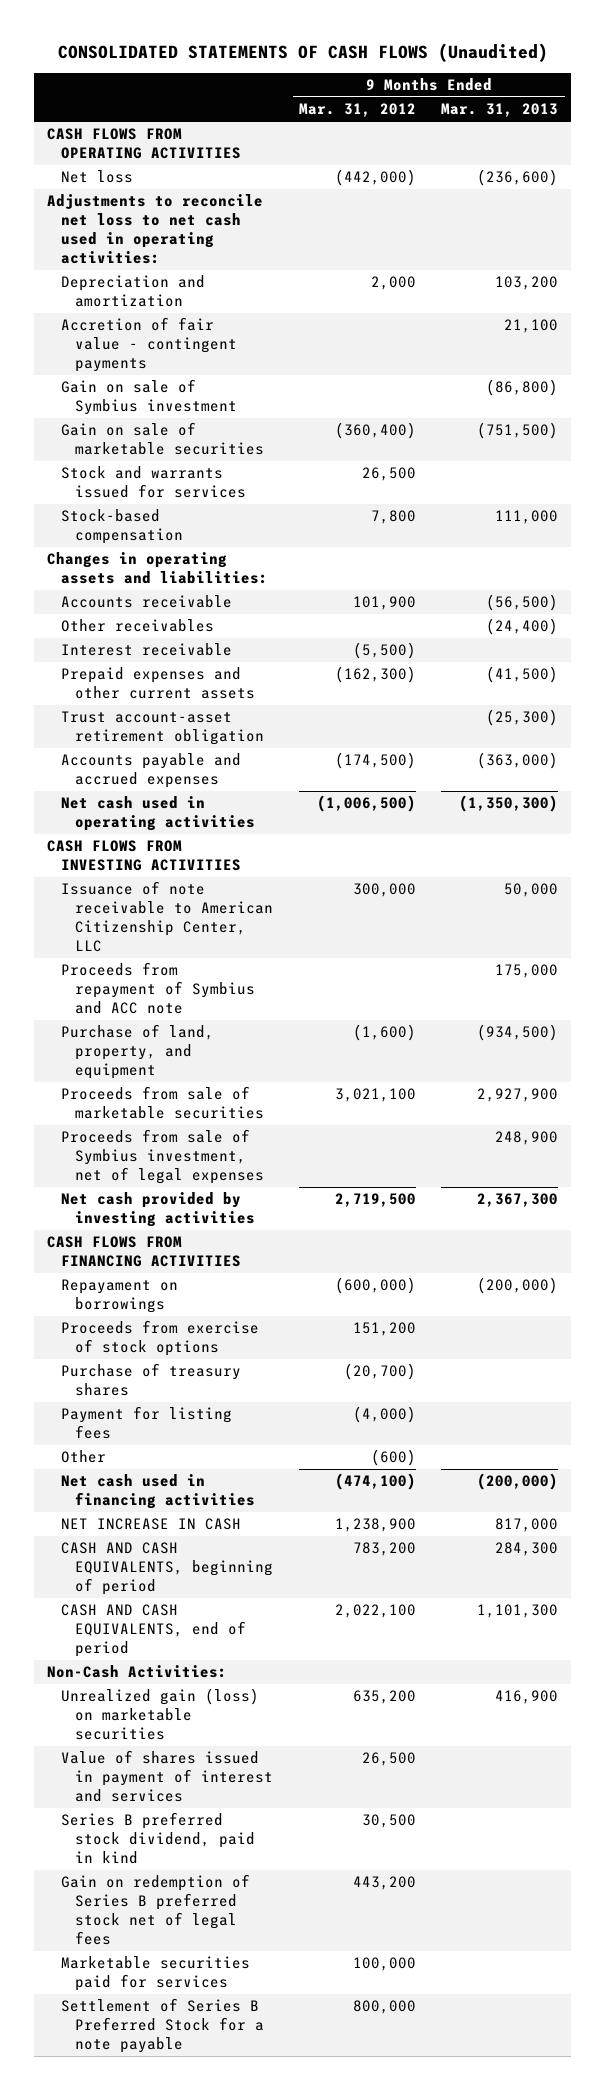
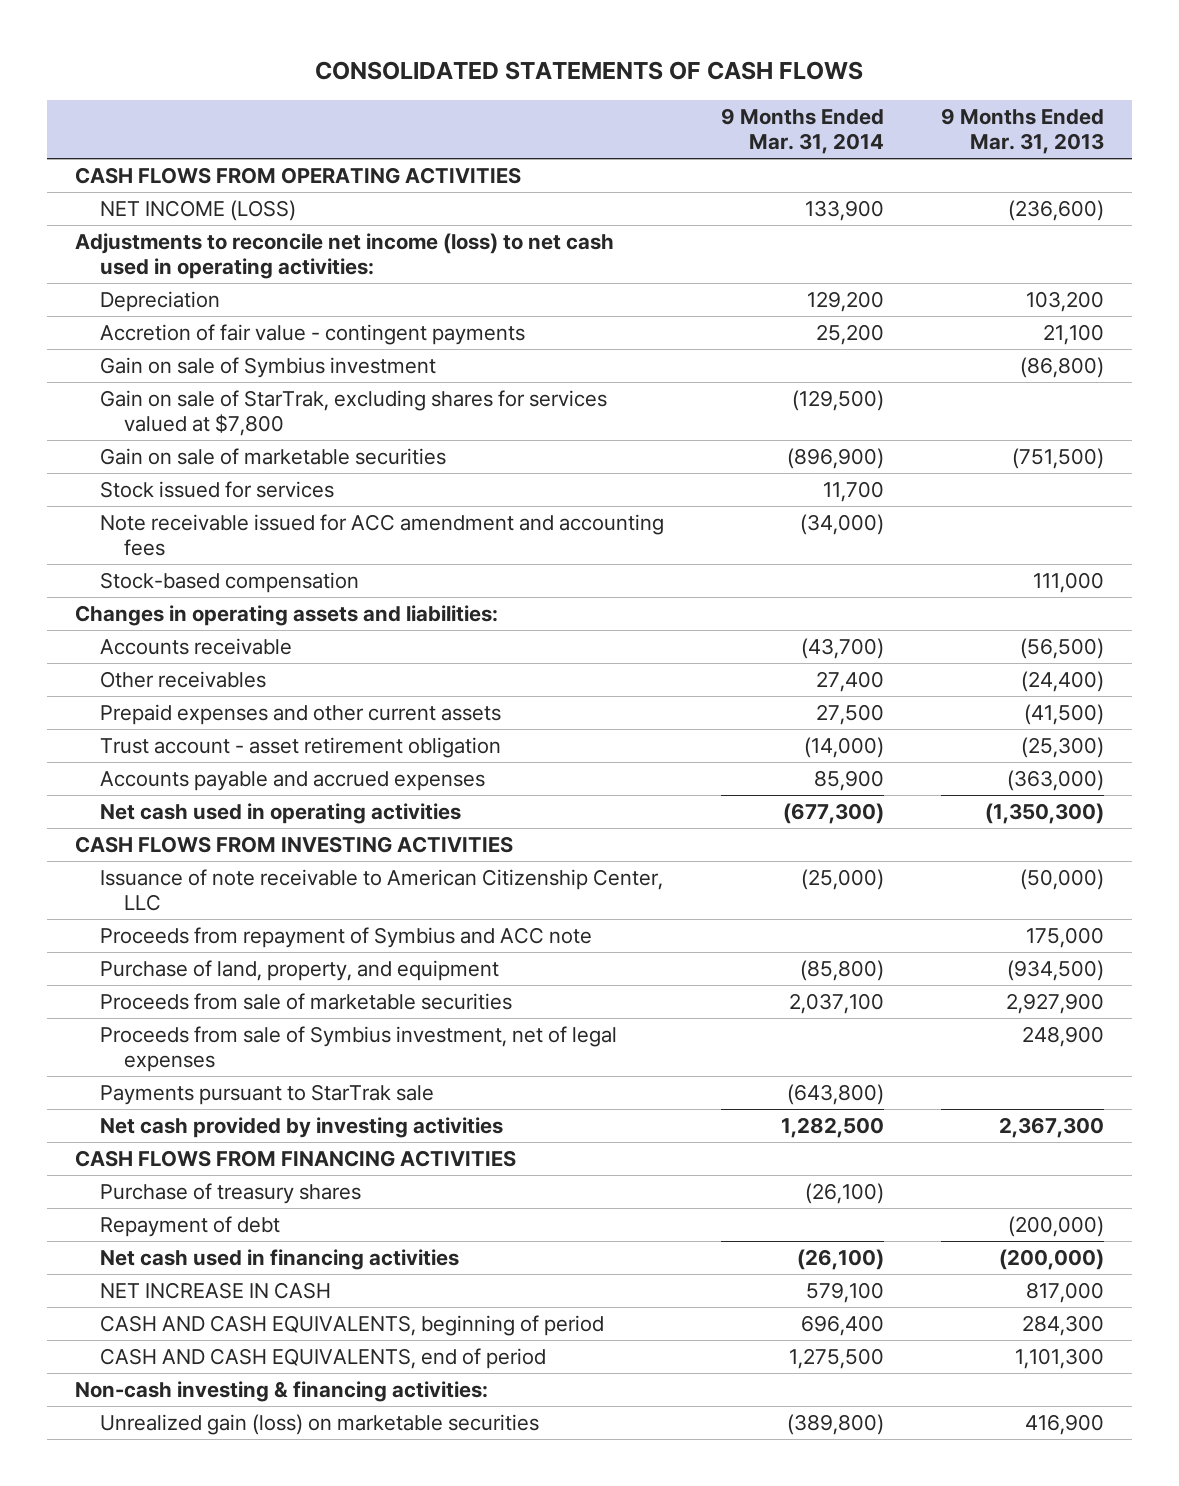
- CONSOLIDATED STATEMENTS OF CASH FLOWS (Unaudited)
+ CONSOLIDATED STATEMENTS OF CASH FLOWS
- | 9 Months Ended Mar. 31, 2012 | 9 Months Ended Mar. 31, 2013
+ | 9 Months Ended Mar. 31, 2014 | 9 Months Ended Mar. 31, 2013
- Net loss | (442,000) | (236,600)
- Adjustments to reconcile net loss to net cash used in operating activities:
- Depreciation and amortization | 2,000 | 103,200
+ NET INCOME (LOSS) | 133,900 | (236,600)
+ Adjustments to reconcile net income (loss) to net cash used in operating activities:
+ Depreciation | 129,200 | 103,200
+ Gain on sale of StarTrak, excluding shares for services valued at $7,800 | (129,500) |
- Stock and warrants issued for services | 26,500 |
+ Stock issued for services | 11,700 |
+ Note receivable issued for ACC amendment and accounting fees | (34,000) |
- Interest receivable | (5,500) |
- Trust account-asset retirement obligation | | (25,300)
+ Trust account - asset retirement obligation | (14,000) | (25,300)
- Issuance of note receivable to American Citizenship Center, LLC | 300,000 | 50,000
+ Issuance of note receivable to American Citizenship Center, LLC | (25,000) | (50,000)
+ Payments pursuant to StarTrak sale | (643,800) |
- Repayament on borrowings | (600,000) | (200,000)
- Proceeds from exercise of stock options | 151,200 |
- Payment for listing fees | (4,000) |
- Other | (600) |
+ Repayment of debt | | (200,000)
- Non-Cash Activities:
+ Non-cash investing & financing activities:
- Value of shares issued in payment of interest and services | 26,500 |
- Series B preferred stock dividend, paid in kind | 30,500 |
- Gain on redemption of Series B preferred stock net of legal fees | 443,200 |
- Marketable securities paid for services | 100,000 |
- Settlement of Series B Preferred Stock for a note payable | 800,000 |

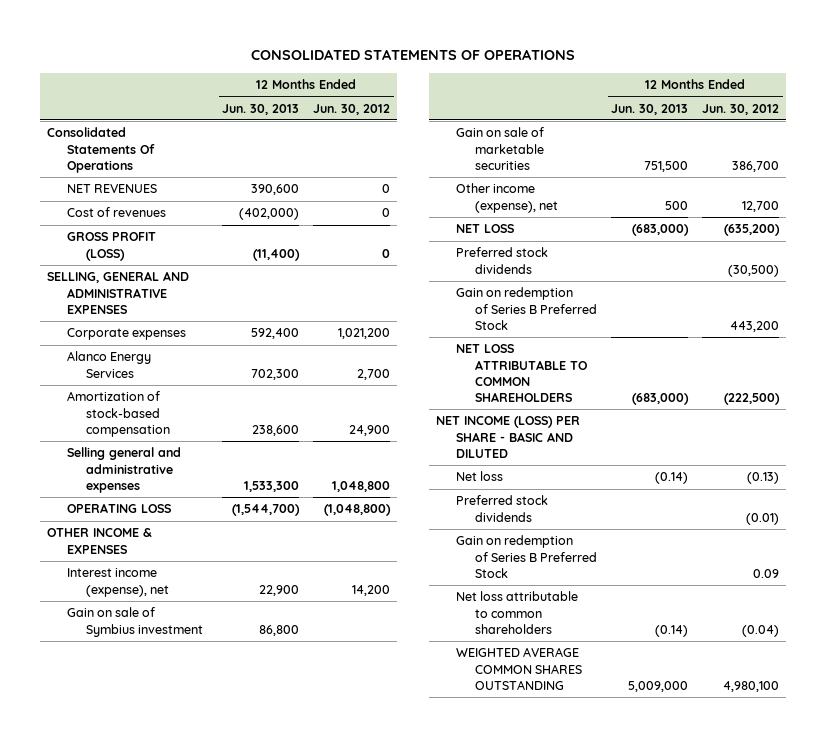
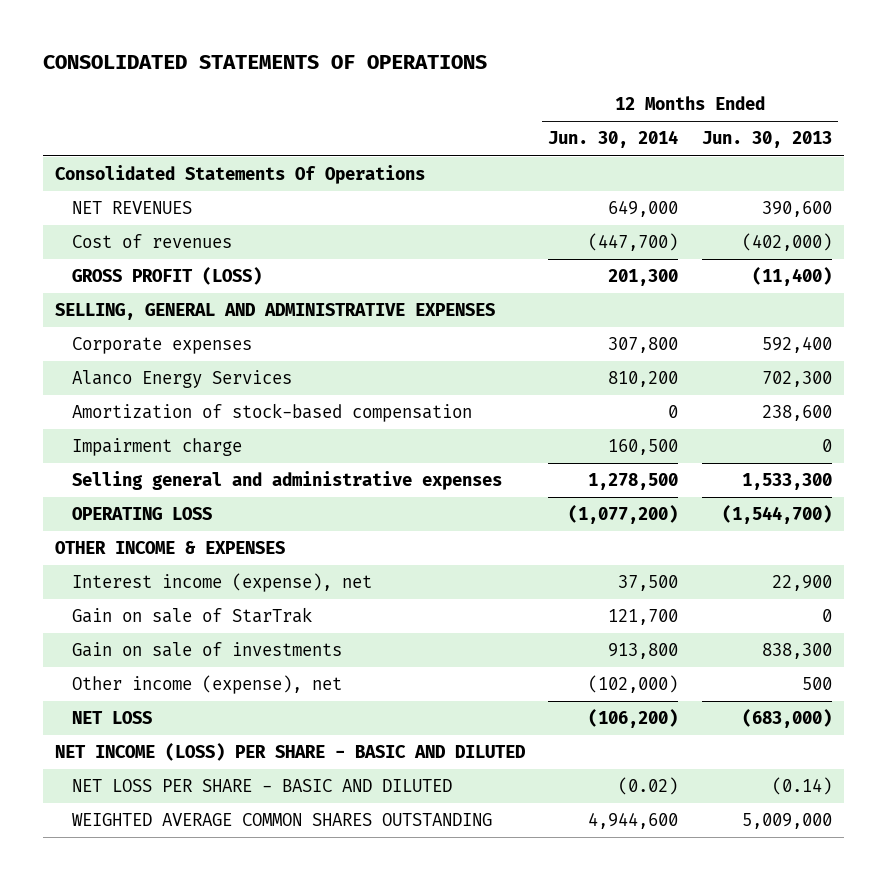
- | 12 Months Ended Jun. 30, 2013 | 12 Months Ended Jun. 30, 2012
+ | 12 Months Ended Jun. 30, 2014 | 12 Months Ended Jun. 30, 2013
+ Impairment charge | 160,500 | 0
- Gain on sale of Symbius investment | 86,800 |
- Gain on sale of marketable securities | 751,500 | 386,700
+ Gain on sale of StarTrak | 121,700 | 0
+ Gain on sale of investments | 913,800 | 838,300
- Preferred stock dividends | | (30,500)
- Gain on redemption of Series B Preferred Stock | | 443,200
- NET LOSS ATTRIBUTABLE TO COMMON SHAREHOLDERS | (683,000) | (222,500)
- Net loss | (0.14) | (0.13)
- Preferred stock dividends | | (0.01)
- Gain on redemption of Series B Preferred Stock | | 0.09
- Net loss attributable to common shareholders | (0.14) | (0.04)
+ NET LOSS PER SHARE - BASIC AND DILUTED | (0.02) | (0.14)

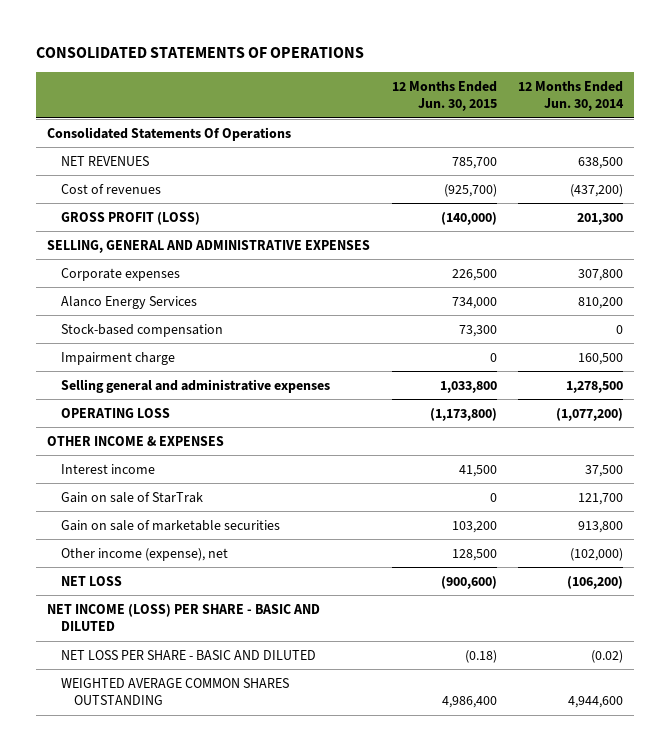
- | 12 Months Ended Jun. 30, 2014 | 12 Months Ended Jun. 30, 2013
+ | 12 Months Ended Jun. 30, 2015 | 12 Months Ended Jun. 30, 2014
- NET REVENUES | 649,000 | 390,600
- Cost of revenues | (447,700) | (402,000)
+ NET REVENUES | 785,700 | 638,500
+ Cost of revenues | (925,700) | (437,200)
- Amortization of stock-based compensation | 0 | 238,600
+ Stock-based compensation | 73,300 | 0
- Interest income (expense), net | 37,500 | 22,900
+ Interest income | 41,500 | 37,500
- Gain on sale of investments | 913,800 | 838,300
+ Gain on sale of marketable securities | 103,200 | 913,800

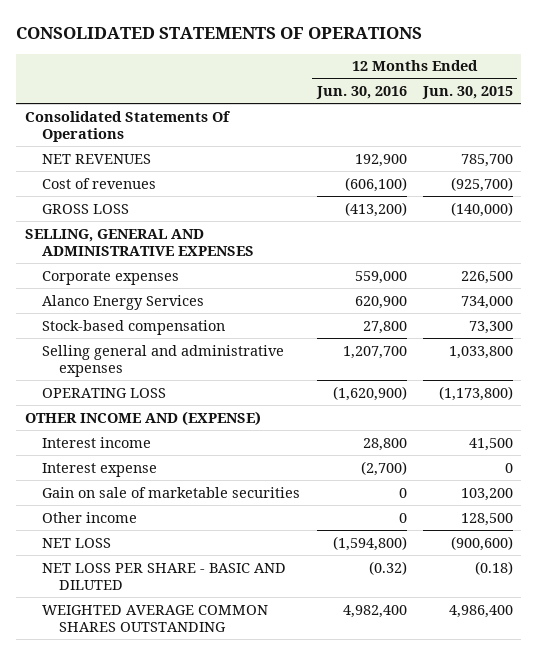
- | 12 Months Ended Jun. 30, 2015 | 12 Months Ended Jun. 30, 2014
+ | 12 Months Ended Jun. 30, 2016 | 12 Months Ended Jun. 30, 2015
- GROSS PROFIT (LOSS) | (140,000) | 201,300
+ GROSS LOSS | (413,200) | (140,000)
- Impairment charge | 0 | 160,500
- OTHER INCOME & EXPENSES
+ OTHER INCOME AND (EXPENSE)
- Gain on sale of StarTrak | 0 | 121,700
+ Interest expense | (2,700) | 0
- Other income (expense), net | 128,500 | (102,000)
+ Other income | 0 | 128,500
- NET INCOME (LOSS) PER SHARE - BASIC AND DILUTED

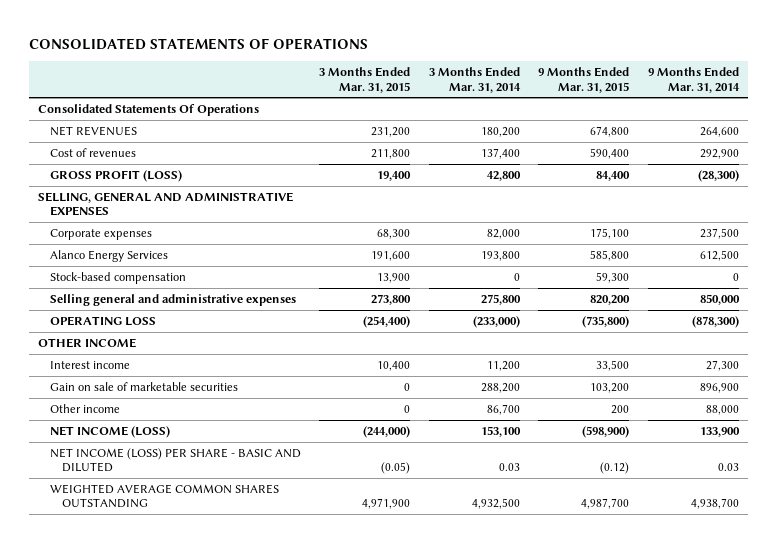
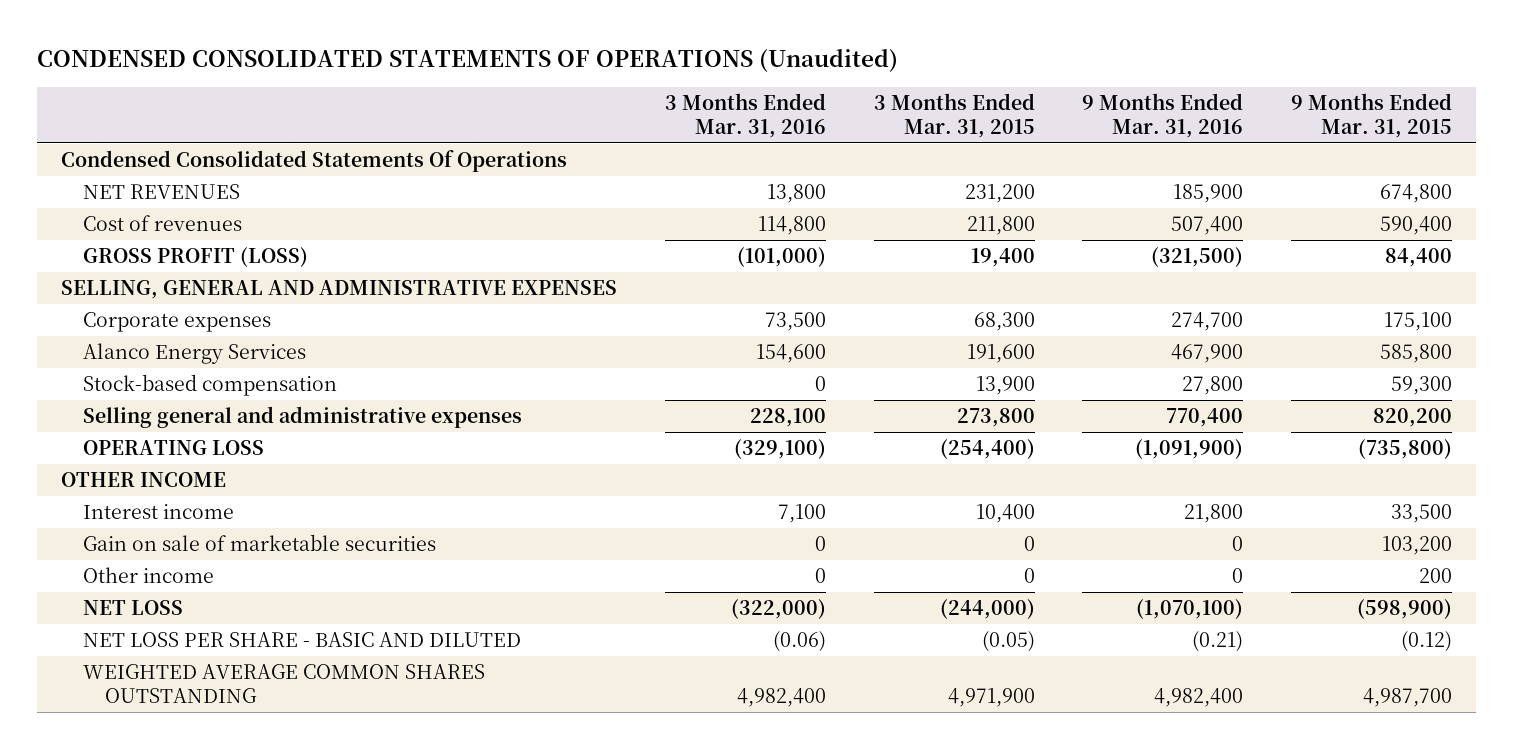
- CONSOLIDATED STATEMENTS OF OPERATIONS
+ CONDENSED CONSOLIDATED STATEMENTS OF OPERATIONS (Unaudited)
- | 3 Months Ended Mar. 31, 2015 | 3 Months Ended Mar. 31, 2014 | 9 Months Ended Mar. 31, 2015 | 9 Months Ended Mar. 31, 2014
+ | 3 Months Ended Mar. 31, 2016 | 3 Months Ended Mar. 31, 2015 | 9 Months Ended Mar. 31, 2016 | 9 Months Ended Mar. 31, 2015
- Consolidated Statements Of Operations
+ Condensed Consolidated Statements Of Operations
- NET INCOME (LOSS) | (244,000) | 153,100 | (598,900) | 133,900
- NET INCOME (LOSS) PER SHARE - BASIC AND DILUTED | (0.05) | 0.03 | (0.12) | 0.03
+ NET LOSS | (322,000) | (244,000) | (1,070,100) | (598,900)
+ NET LOSS PER SHARE - BASIC AND DILUTED | (0.06) | (0.05) | (0.21) | (0.12)

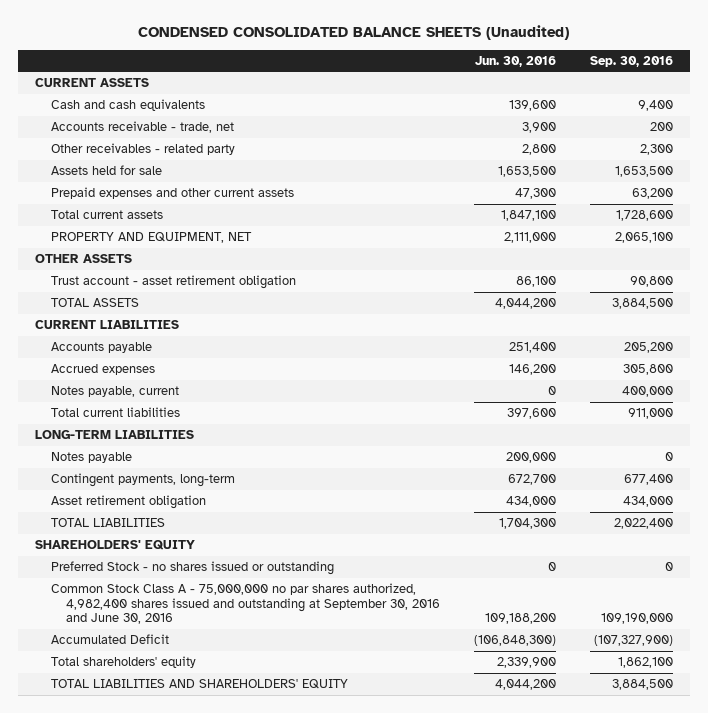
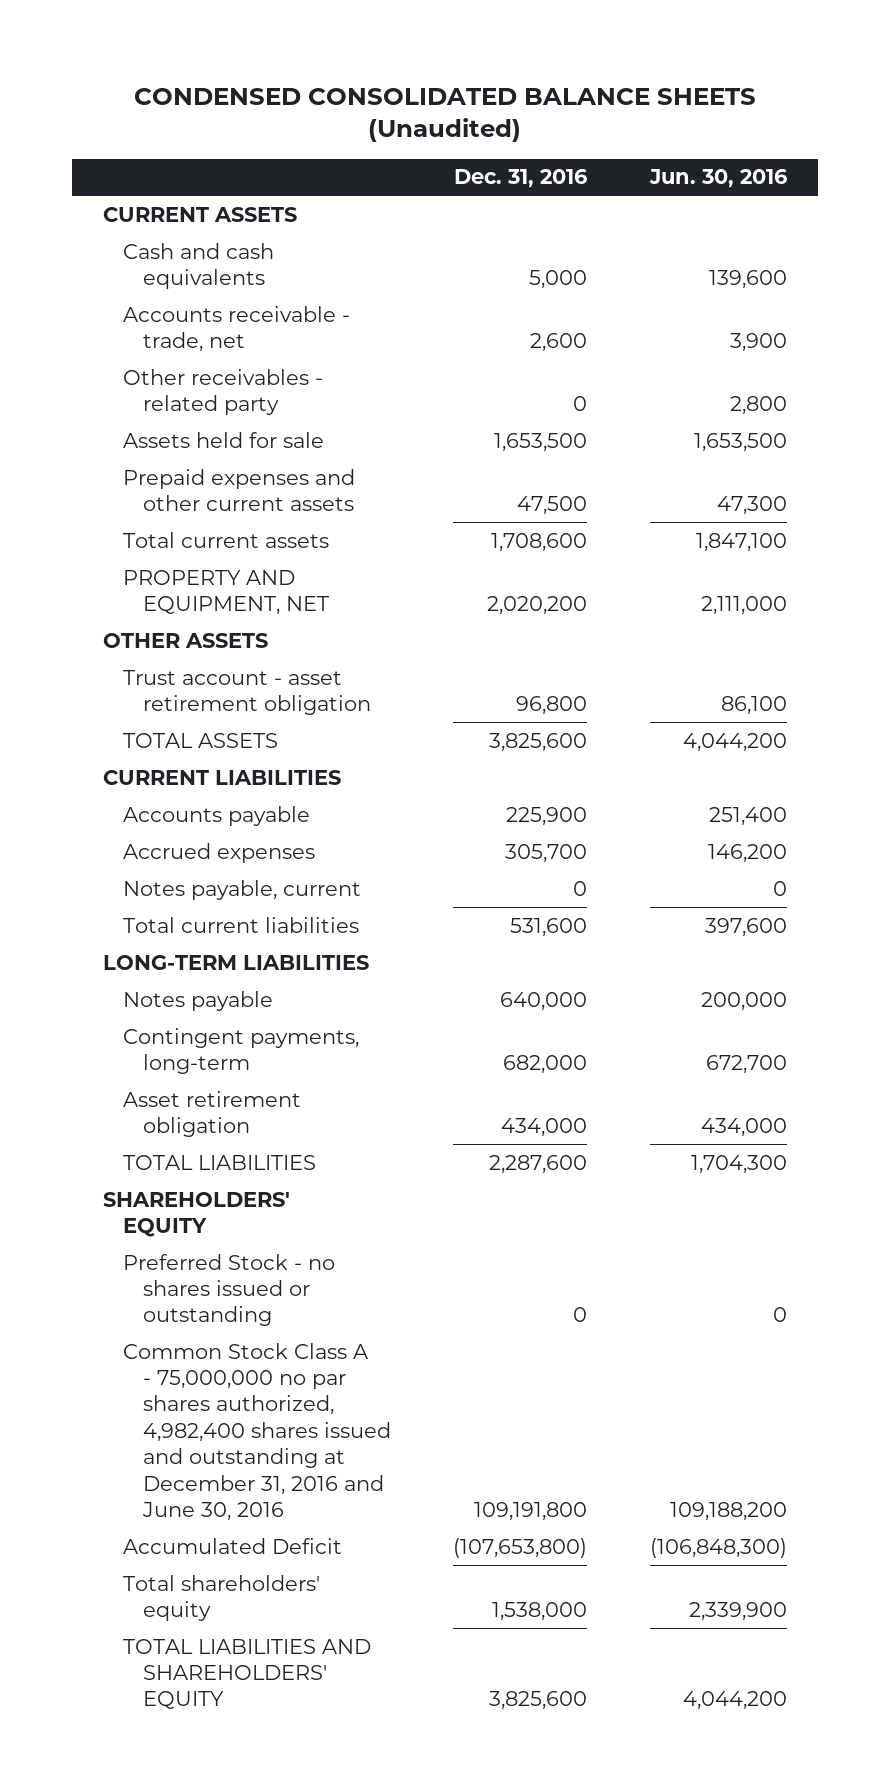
- | Jun. 30, 2016 | Sep. 30, 2016
+ | Dec. 31, 2016 | Jun. 30, 2016
- Common Stock Class A - 75,000,000 no par shares authorized, 4,982,400 shares issued and outstanding at September 30, 2016 and June 30, 2016 | 109,188,200 | 109,190,000
+ Common Stock Class A - 75,000,000 no par shares authorized, 4,982,400 shares issued and outstanding at December 31, 2016 and June 30, 2016 | 109,191,800 | 109,188,200

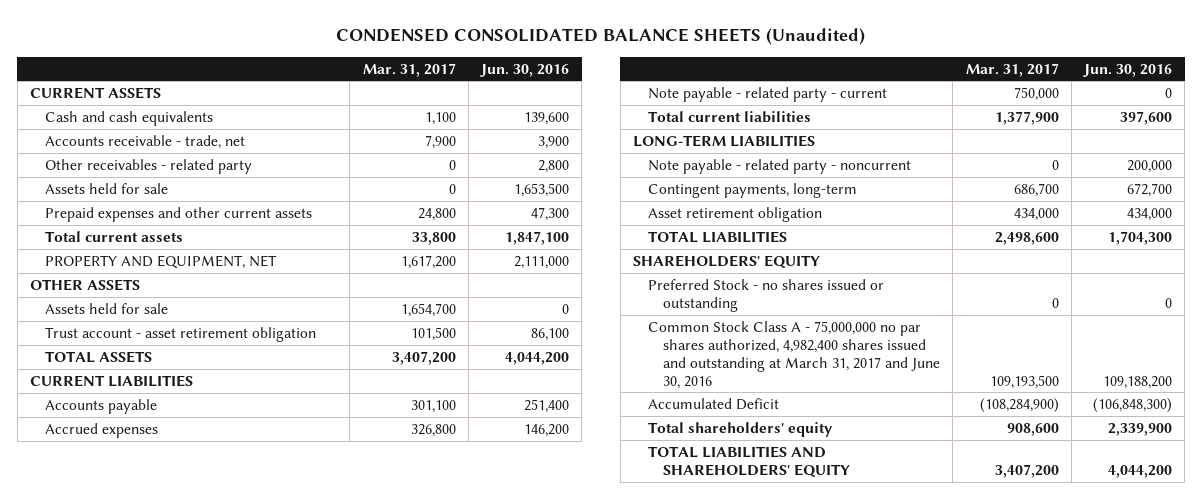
- | Dec. 31, 2016 | Jun. 30, 2016
+ | Mar. 31, 2017 | Jun. 30, 2016
+ Assets held for sale | 1,654,700 | 0
- Notes payable, current | 0 | 0
+ Note payable - related party - current | 750,000 | 0
- Notes payable | 640,000 | 200,000
+ Note payable - related party - noncurrent | 0 | 200,000
- Common Stock Class A - 75,000,000 no par shares authorized, 4,982,400 shares issued and outstanding at December 31, 2016 and June 30, 2016 | 109,191,800 | 109,188,200
+ Common Stock Class A - 75,000,000 no par shares authorized, 4,982,400 shares issued and outstanding at March 31, 2017 and June 30, 2016 | 109,193,500 | 109,188,200

